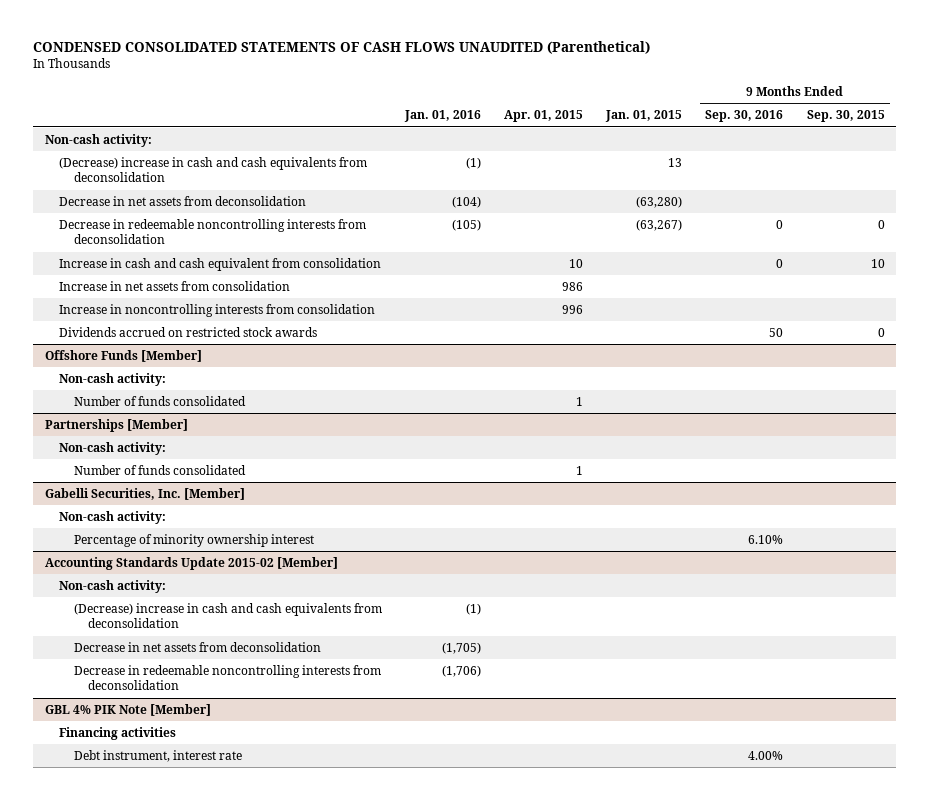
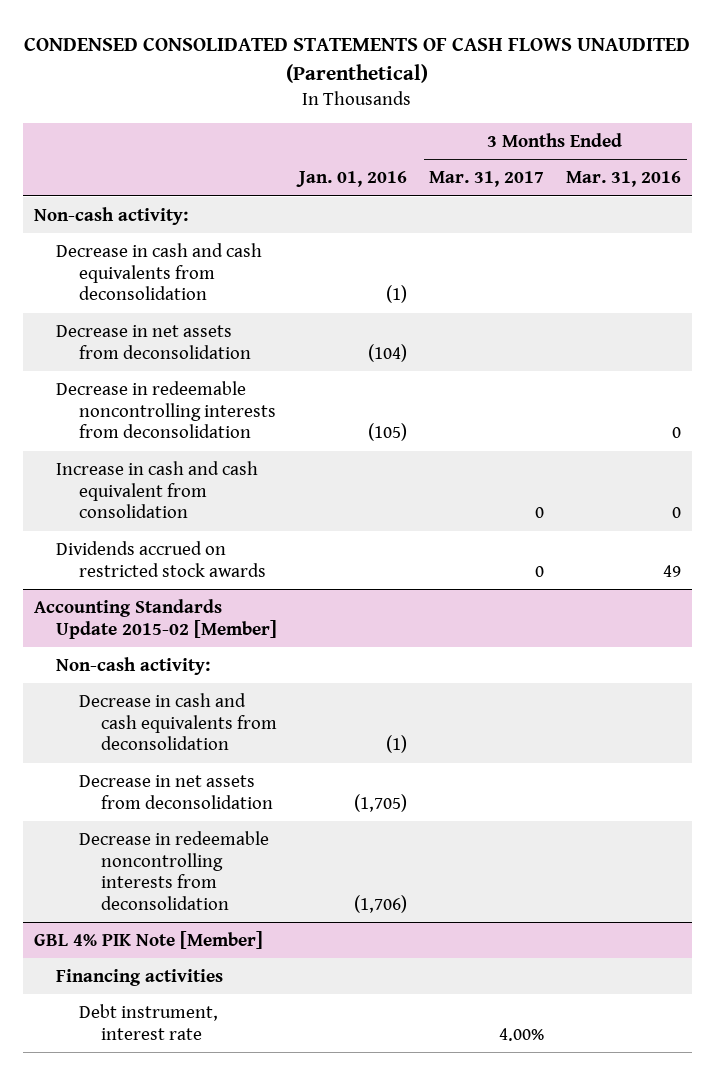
- | Jan. 01, 2016 | Apr. 01, 2015 | Jan. 01, 2015 | 9 Months Ended Sep. 30, 2016 | 9 Months Ended Sep. 30, 2015
+ | Jan. 01, 2016 | 3 Months Ended Mar. 31, 2017 | 3 Months Ended Mar. 31, 2016
- (Decrease) increase in cash and cash equivalents from deconsolidation | (1) | | 13 | |
+ Decrease in cash and cash equivalents from deconsolidation | (1) | |
- Increase in net assets from consolidation | | 986 | | |
- Increase in noncontrolling interests from consolidation | | 996 | | |
- Offshore Funds [Member]
- Non-cash activity:
- Number of funds consolidated | | 1 | | |
- Partnerships [Member]
- Non-cash activity:
- Number of funds consolidated | | 1 | | |
- Gabelli Securities, Inc. [Member]
- Non-cash activity:
- Percentage of minority ownership interest | | | | 6.10% |
@ Accounting Standards Update 2015-02 [Member]
- (Decrease) increase in cash and cash equivalents from deconsolidation | (1) | | | |
+ Decrease in cash and cash equivalents from deconsolidation | (1) | |

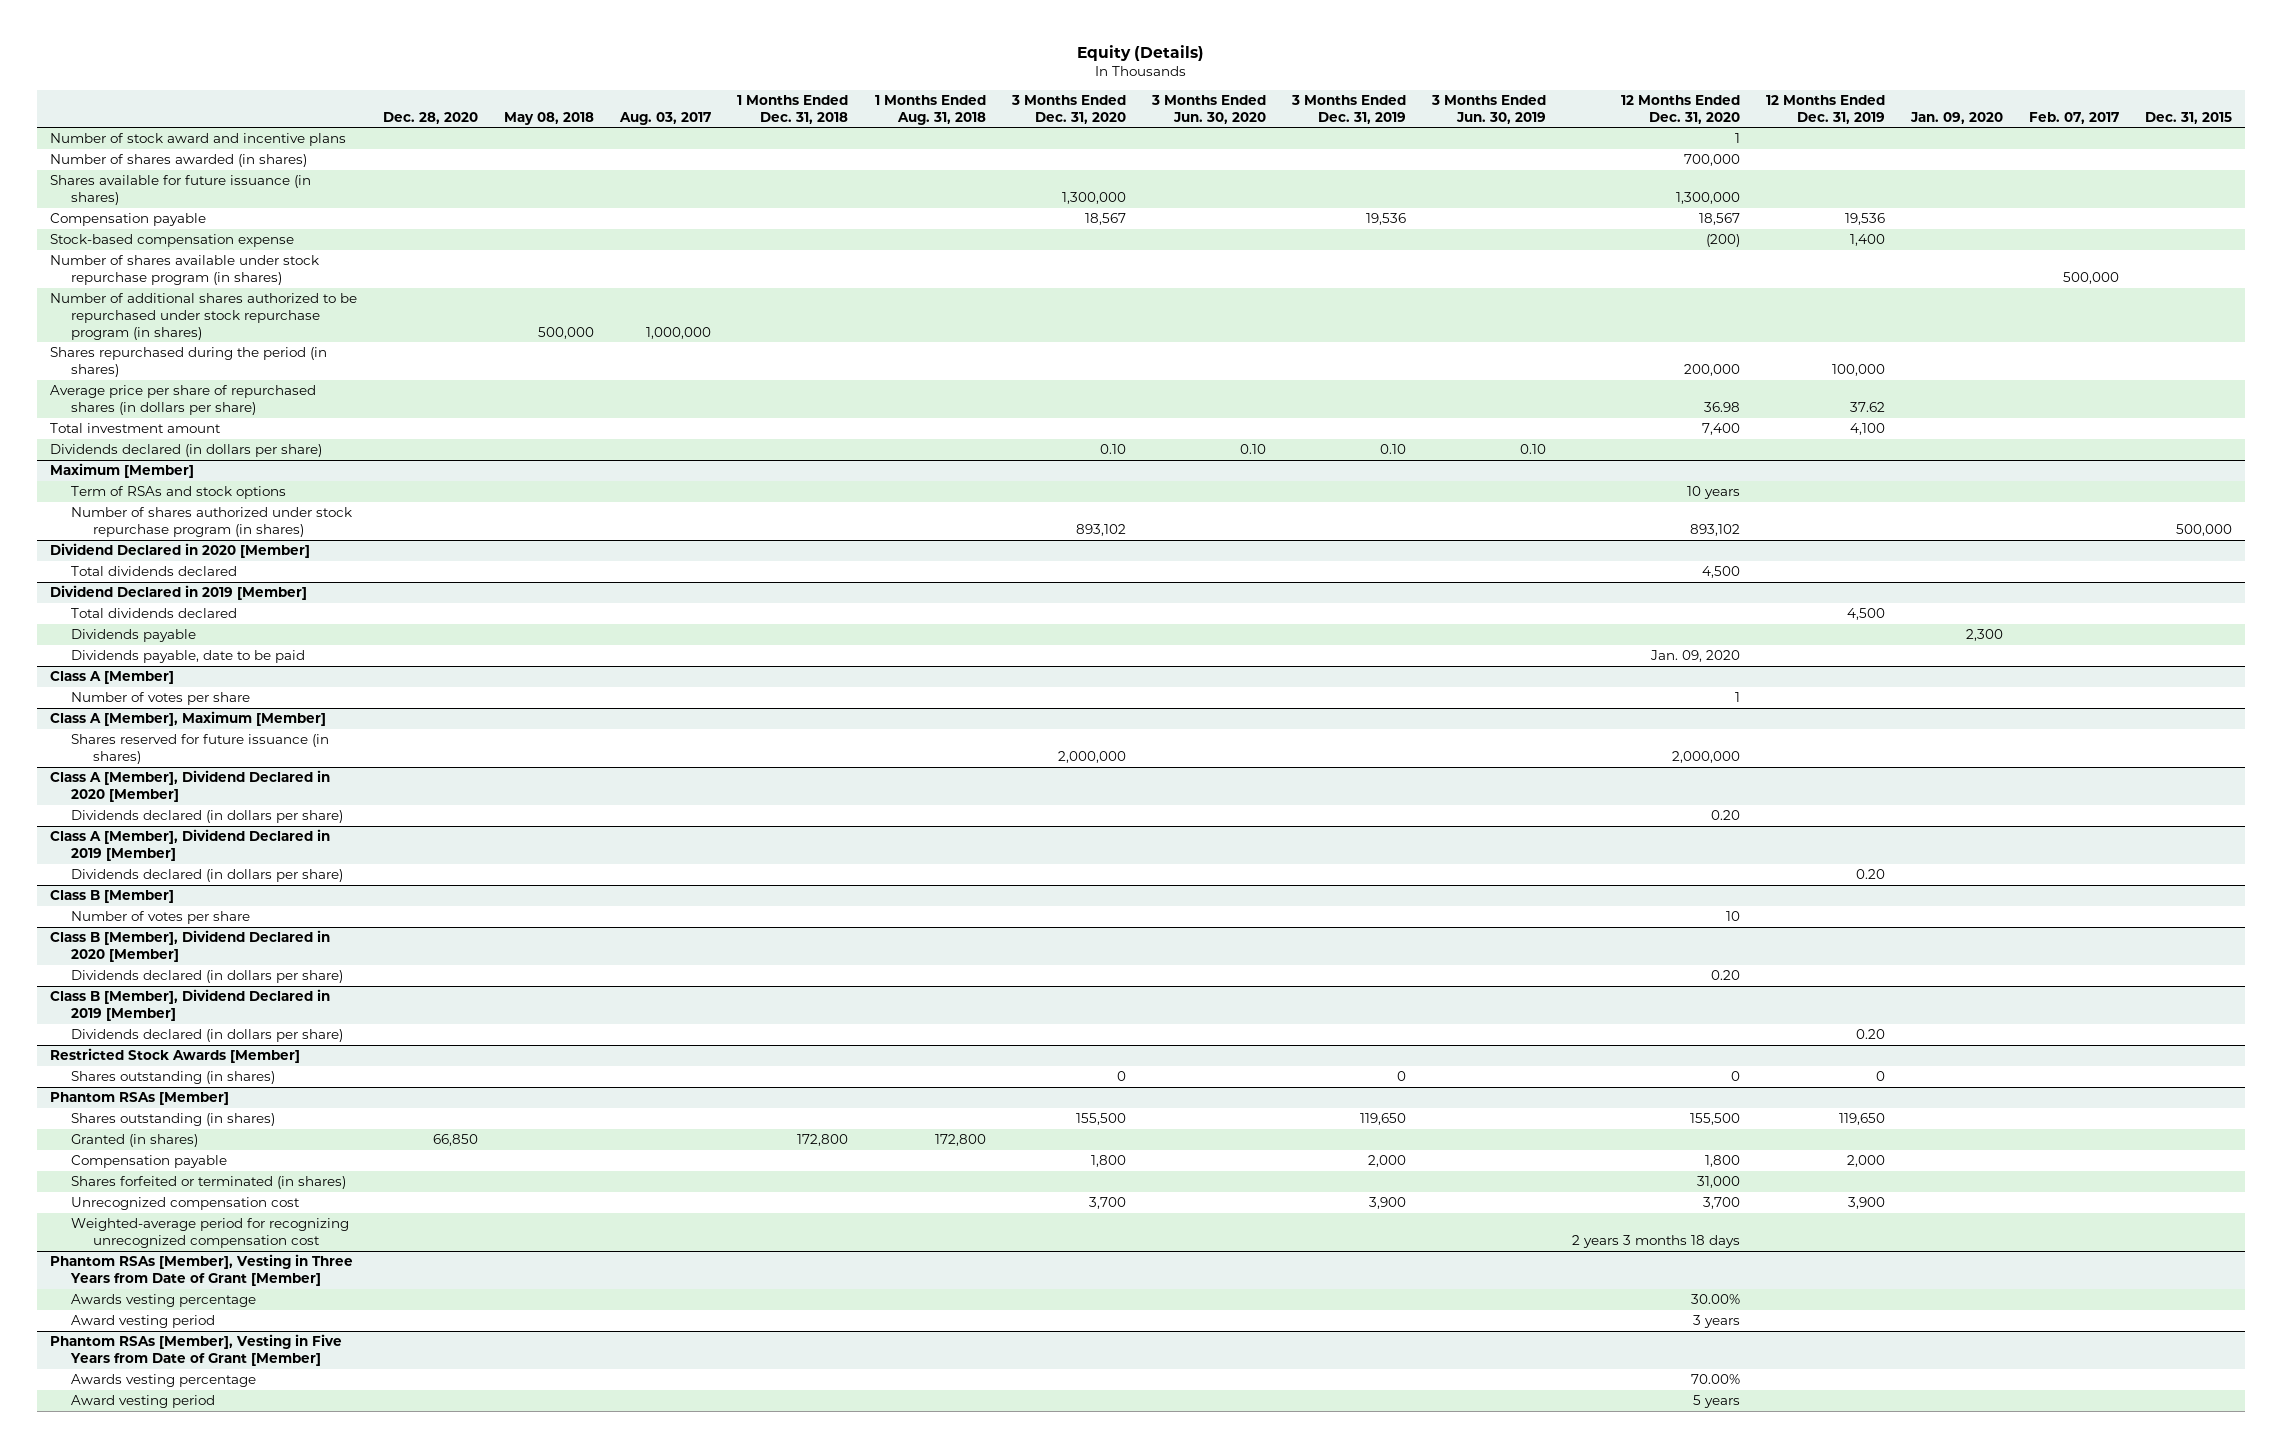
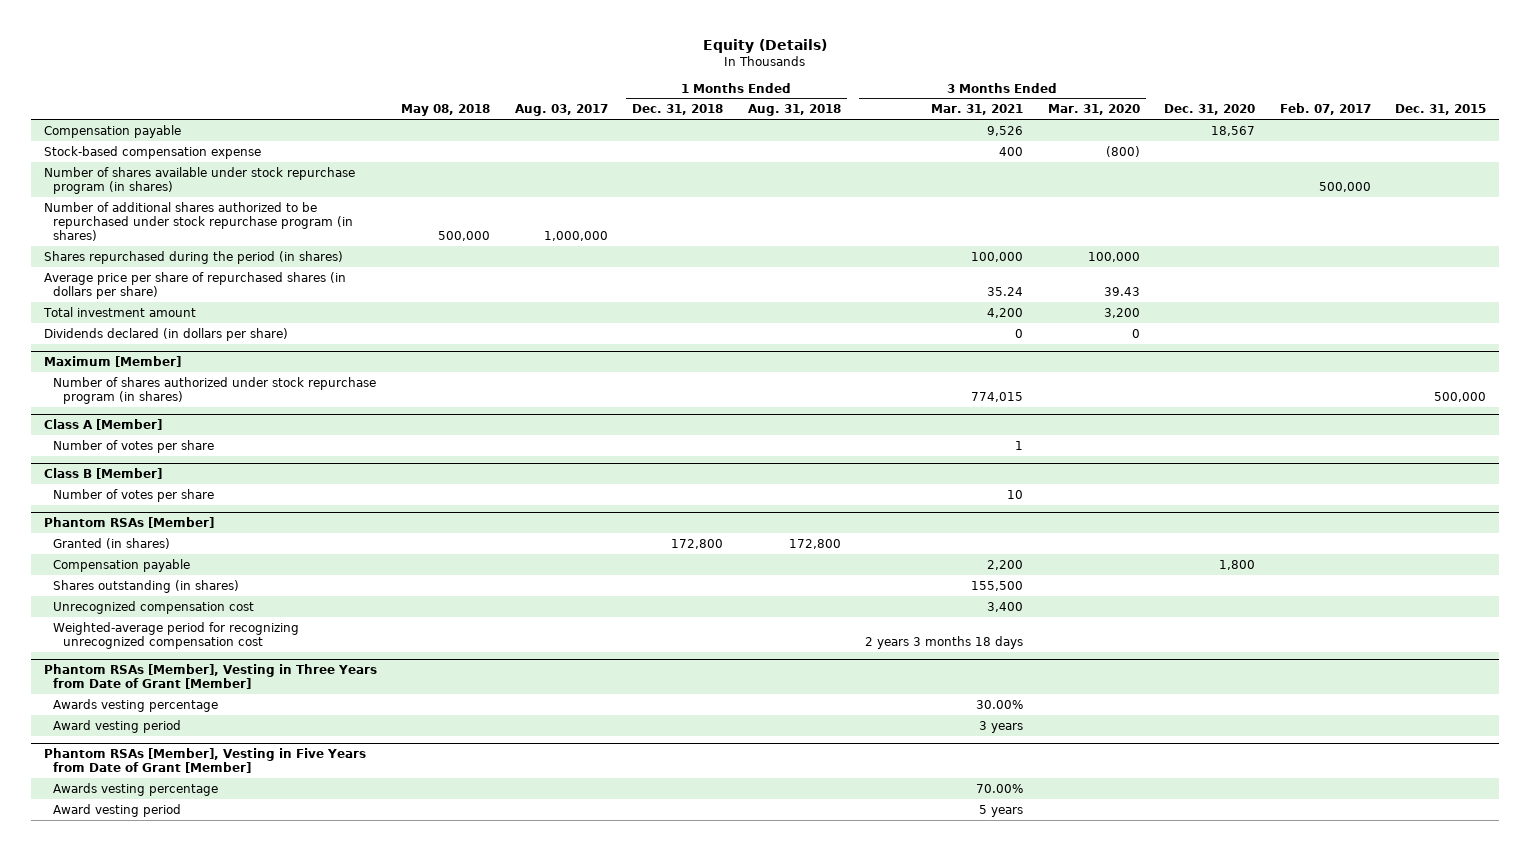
- | Dec. 28, 2020 | May 08, 2018 | Aug. 03, 2017 | 1 Months Ended Dec. 31, 2018 | 1 Months Ended Aug. 31, 2018 | 3 Months Ended Dec. 31, 2020 | 3 Months Ended Jun. 30, 2020 | 3 Months Ended Dec. 31, 2019 | 3 Months Ended Jun. 30, 2019 | 12 Months Ended Dec. 31, 2020 | 12 Months Ended Dec. 31, 2019 | Jan. 09, 2020 | Feb. 07, 2017 | Dec. 31, 2015
+ | May 08, 2018 | Aug. 03, 2017 | 1 Months Ended Dec. 31, 2018 | 1 Months Ended Aug. 31, 2018 | 3 Months Ended Mar. 31, 2021 | 3 Months Ended Mar. 31, 2020 | Dec. 31, 2020 | Feb. 07, 2017 | Dec. 31, 2015
- Number of stock award and incentive plans | | | | | | | | | | 1 | | | |
- Number of shares awarded (in shares) | | | | | | | | | | 700,000 | | | |
- Shares available for future issuance (in shares) | | | | | | 1,300,000 | | | | 1,300,000 | | | |
@ Maximum [Member]
- Term of RSAs and stock options | | | | | | | | | | 10 years | | | |
- Dividend Declared in 2020 [Member]
- Total dividends declared | | | | | | | | | | 4,500 | | | |
- Dividend Declared in 2019 [Member]
- Total dividends declared | | | | | | | | | | | 4,500 | | |
- Dividends payable | | | | | | | | | | | | 2,300 | |
- Dividends payable, date to be paid | | | | | | | | | | Jan. 09, 2020 | | | |
- Class A [Member], Maximum [Member]
- Shares reserved for future issuance (in shares) | | | | | | 2,000,000 | | | | 2,000,000 | | | |
- Class A [Member], Dividend Declared in 2020 [Member]
- Dividends declared (in dollars per share) | | | | | | | | | | 0.20 | | | |
- Class A [Member], Dividend Declared in 2019 [Member]
- Dividends declared (in dollars per share) | | | | | | | | | | | 0.20 | | |
- Class B [Member], Dividend Declared in 2020 [Member]
- Dividends declared (in dollars per share) | | | | | | | | | | 0.20 | | | |
- Class B [Member], Dividend Declared in 2019 [Member]
- Dividends declared (in dollars per share) | | | | | | | | | | | 0.20 | | |
- Restricted Stock Awards [Member]
- Shares outstanding (in shares) | | | | | | 0 | | 0 | | 0 | 0 | | |
@ Phantom RSAs [Member]
- Shares forfeited or terminated (in shares) | | | | | | | | | | 31,000 | | | |
moved down: Shares outstanding (in shares) | | | | | 155,500 | | | |

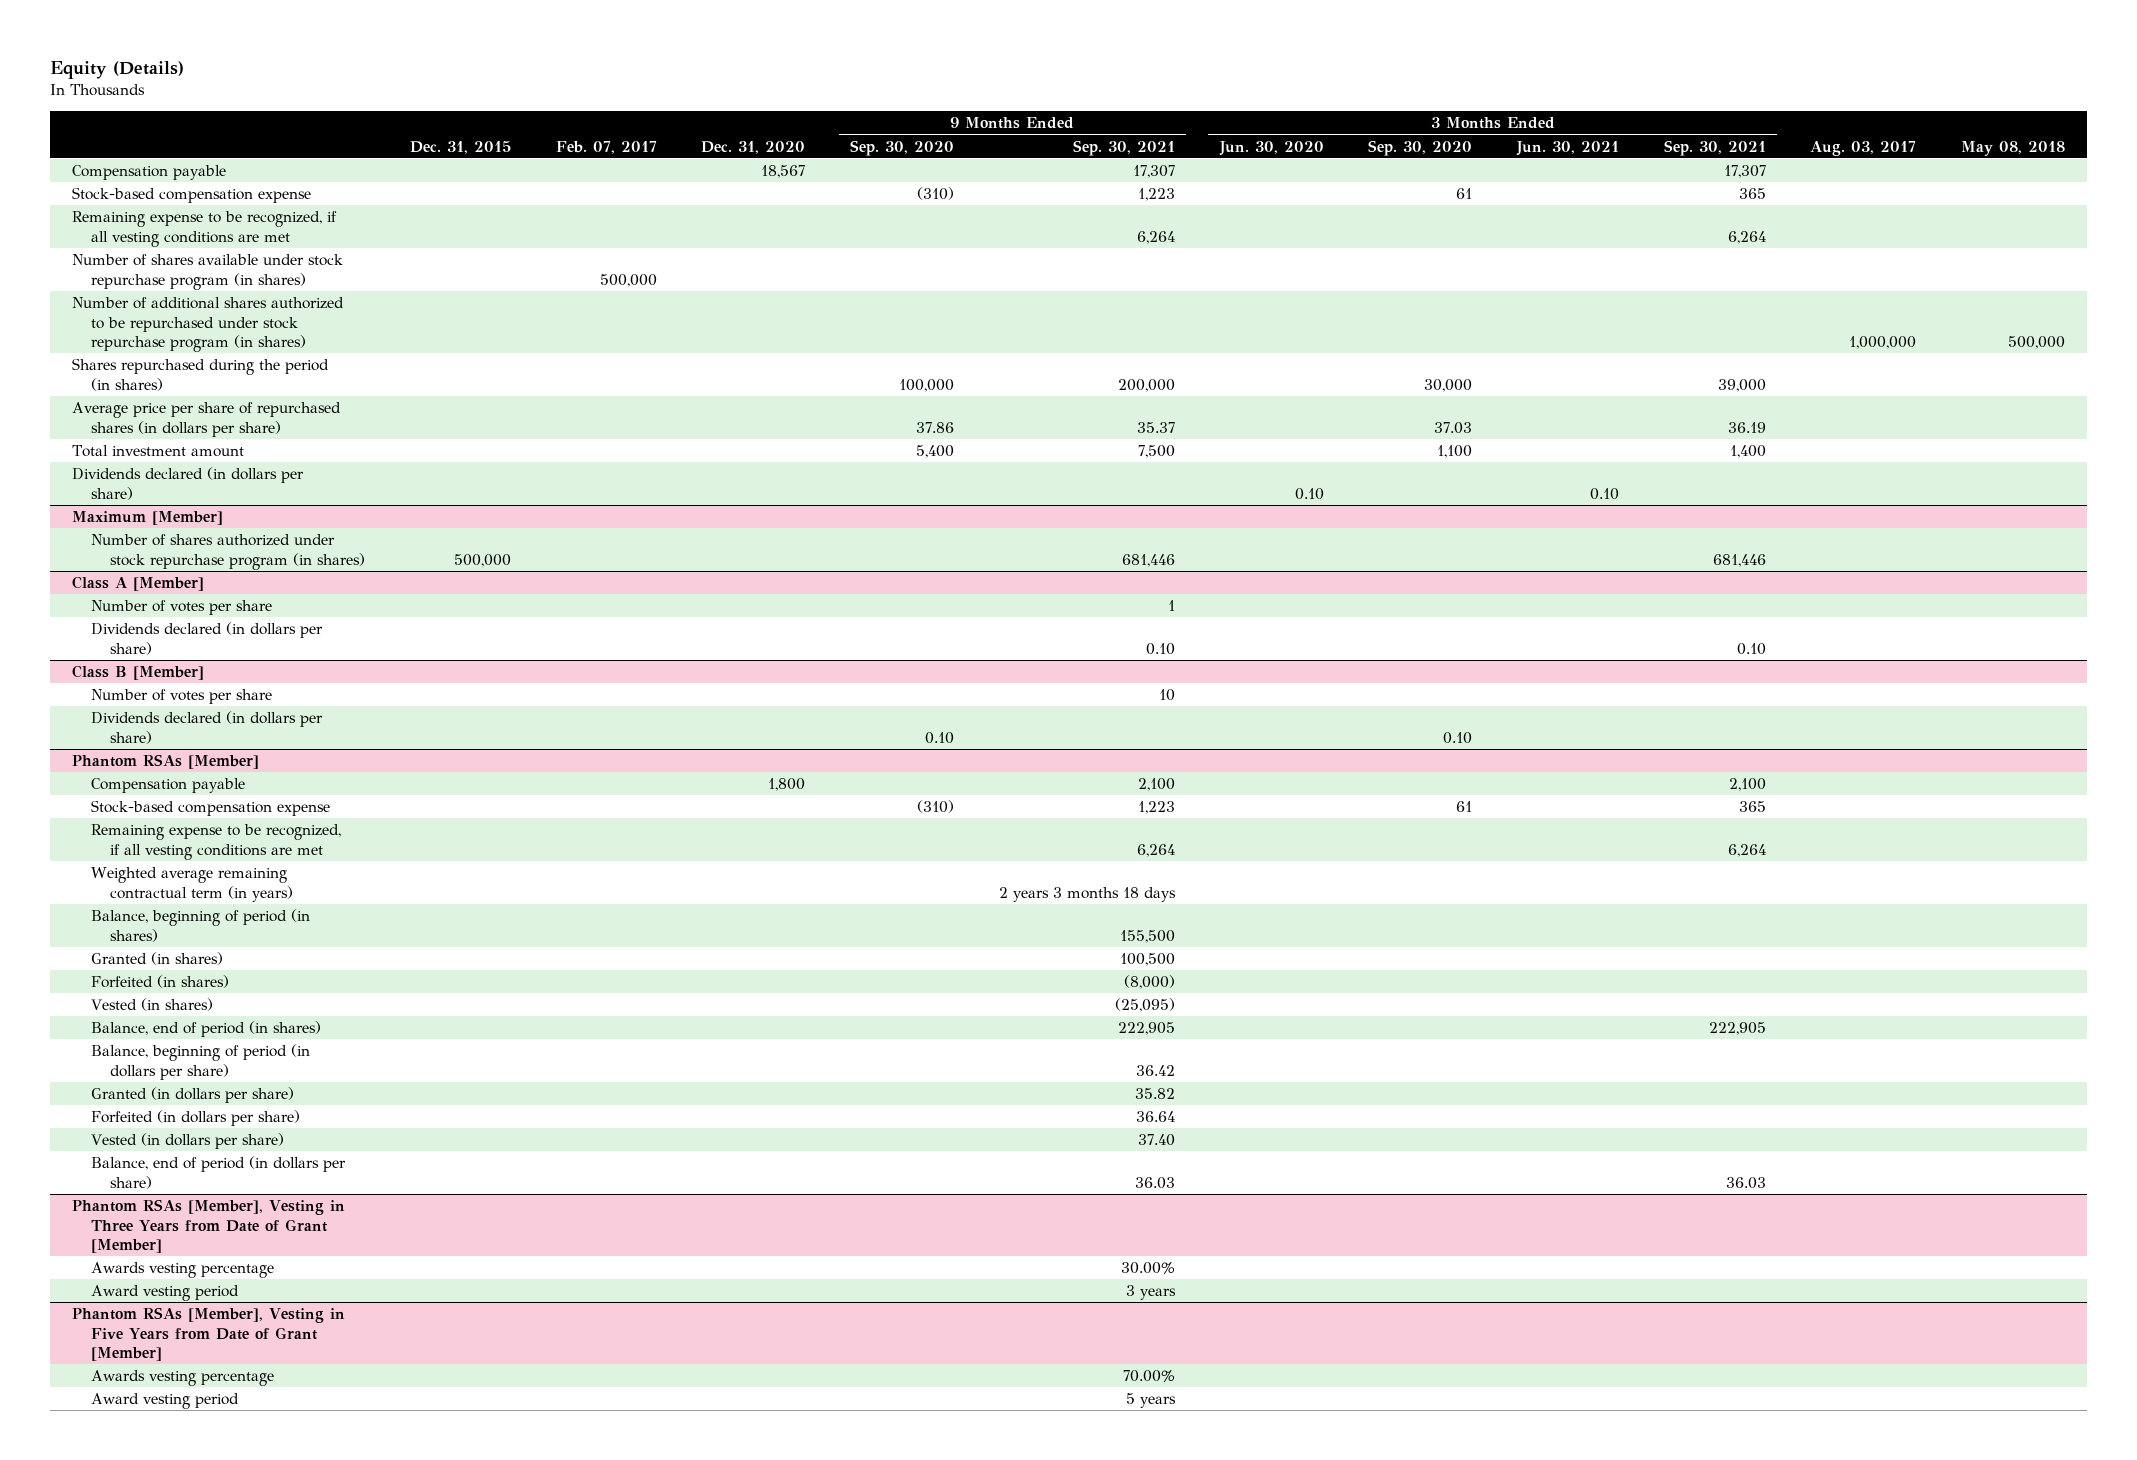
- | May 08, 2018 | Aug. 03, 2017 | 1 Months Ended Dec. 31, 2018 | 1 Months Ended Aug. 31, 2018 | 3 Months Ended Mar. 31, 2021 | 3 Months Ended Mar. 31, 2020 | Dec. 31, 2020 | Feb. 07, 2017 | Dec. 31, 2015
+ | Dec. 31, 2015 | Feb. 07, 2017 | Dec. 31, 2020 | 9 Months Ended Sep. 30, 2020 | 9 Months Ended Sep. 30, 2021 | 3 Months Ended Jun. 30, 2020 | 3 Months Ended Sep. 30, 2020 | 3 Months Ended Jun. 30, 2021 | 3 Months Ended Sep. 30, 2021 | Aug. 03, 2017 | May 08, 2018
+ Remaining expense to be recognized, if all vesting conditions are met | | | | | 6,264 | | | | 6,264 | |
@ Class A [Member]
+ Dividends declared (in dollars per share) | | | | | 0.10 | | | | 0.10 | |
@ Class B [Member]
+ Dividends declared (in dollars per share) | | | | 0.10 | | | 0.10 | | | |
@ Phantom RSAs [Member]
- Shares outstanding (in shares) | | | | | 155,500 | | | |
- Unrecognized compensation cost | | | | | 3,400 | | | |
- Weighted-average period for recognizing unrecognized compensation cost | | | | | 2 years 3 months 18 days | | | |
+ Stock-based compensation expense | | | | (310) | 1,223 | | 61 | | 365 | |
+ Remaining expense to be recognized, if all vesting conditions are met | | | | | 6,264 | | | | 6,264 | |
+ Weighted average remaining contractual term (in years) | | | | | 2 years 3 months 18 days | | | | | |
+ Balance, beginning of period (in shares) | | | | | 155,500 | | | | | |
moved down: Granted (in shares) | | | | | 100,500 | | | | | |
+ Forfeited (in shares) | | | | | (8,000) | | | | | |
+ Vested (in shares) | | | | | (25,095) | | | | | |
+ Balance, end of period (in shares) | | | | | 222,905 | | | | 222,905 | |
+ Balance, beginning of period (in dollars per share) | | | | | 36.42 | | | | | |
+ Granted (in dollars per share) | | | | | 35.82 | | | | | |
+ Forfeited (in dollars per share) | | | | | 36.64 | | | | | |
+ Vested (in dollars per share) | | | | | 37.40 | | | | | |
+ Balance, end of period (in dollars per share) | | | | | 36.03 | | | | 36.03 | |

